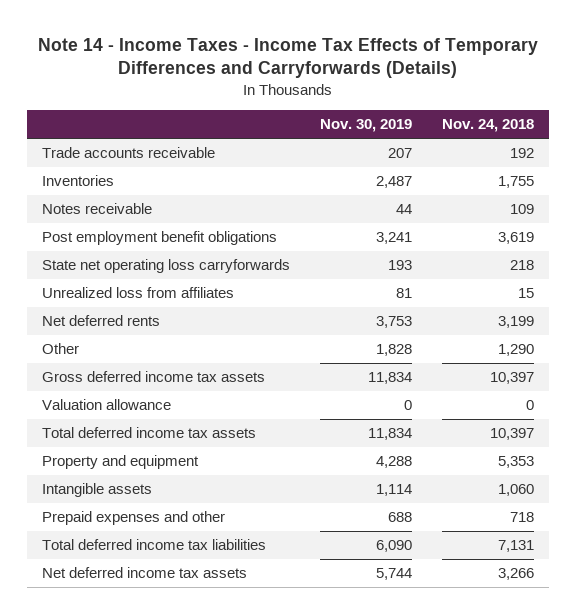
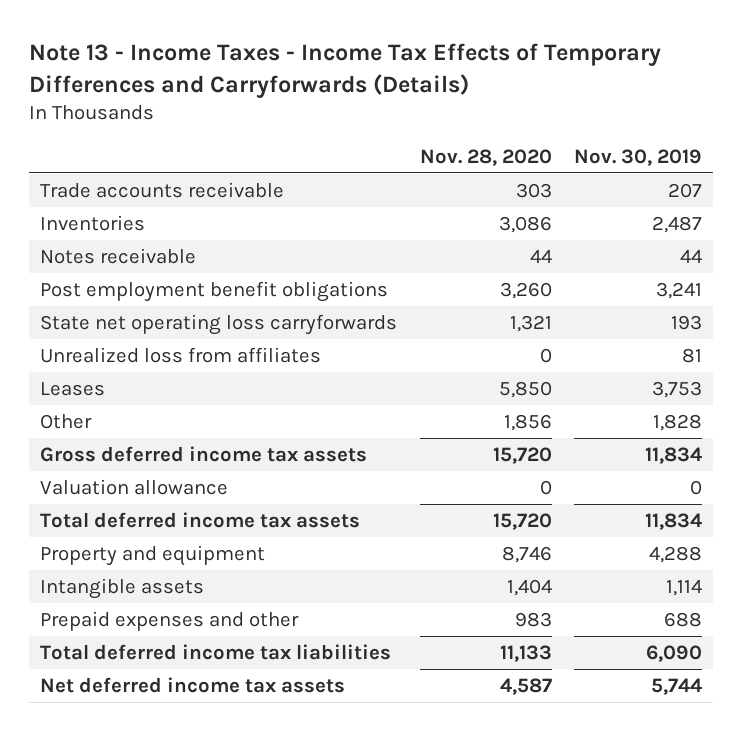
- Note 14 - Income Taxes - Income Tax Effects of Temporary Differences and Carryforwards (Details)
+ Note 13 - Income Taxes - Income Tax Effects of Temporary Differences and Carryforwards (Details)
- | Nov. 30, 2019 | Nov. 24, 2018
+ | Nov. 28, 2020 | Nov. 30, 2019
- Net deferred rents | 3,753 | 3,199
+ Leases | 5,850 | 3,753

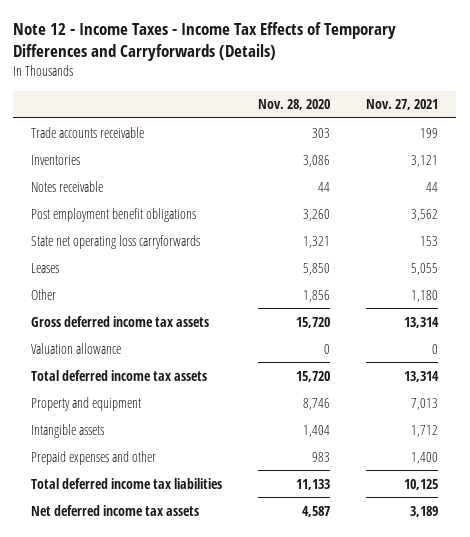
- Note 13 - Income Taxes - Income Tax Effects of Temporary Differences and Carryforwards (Details)
+ Note 12 - Income Taxes - Income Tax Effects of Temporary Differences and Carryforwards (Details)
- | Nov. 28, 2020 | Nov. 30, 2019
+ | Nov. 28, 2020 | Nov. 27, 2021
- Unrealized loss from affiliates | 0 | 81

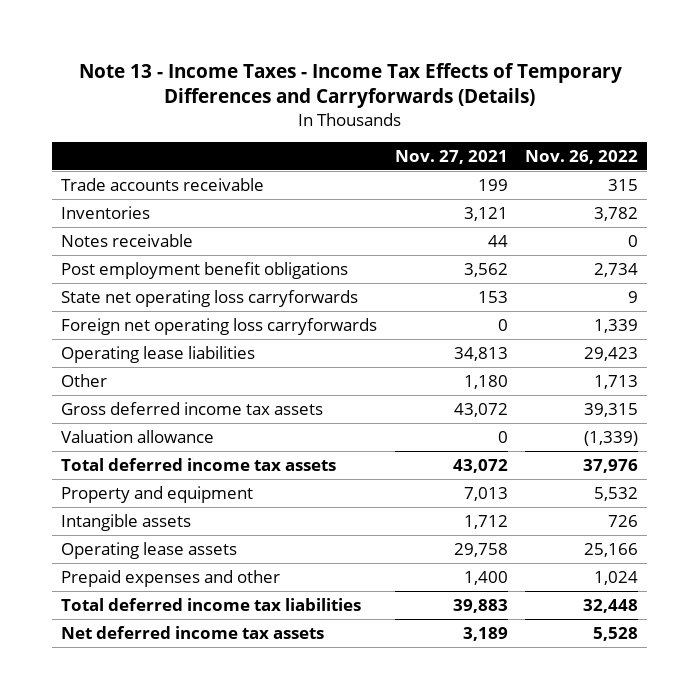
- Note 12 - Income Taxes - Income Tax Effects of Temporary Differences and Carryforwards (Details)
+ Note 13 - Income Taxes - Income Tax Effects of Temporary Differences and Carryforwards (Details)
- | Nov. 28, 2020 | Nov. 27, 2021
+ | Nov. 27, 2021 | Nov. 26, 2022
- Leases | 5,850 | 5,055
+ Foreign net operating loss carryforwards | 0 | 1,339
+ Operating lease liabilities | 34,813 | 29,423
- Gross deferred income tax assets | 15,720 | 13,314
+ Gross deferred income tax assets | 43,072 | 39,315
- Total deferred income tax assets | 15,720 | 13,314
+ Total deferred income tax assets | 43,072 | 37,976
+ Operating lease assets | 29,758 | 25,166
- Total deferred income tax liabilities | 11,133 | 10,125
+ Total deferred income tax liabilities | 39,883 | 32,448

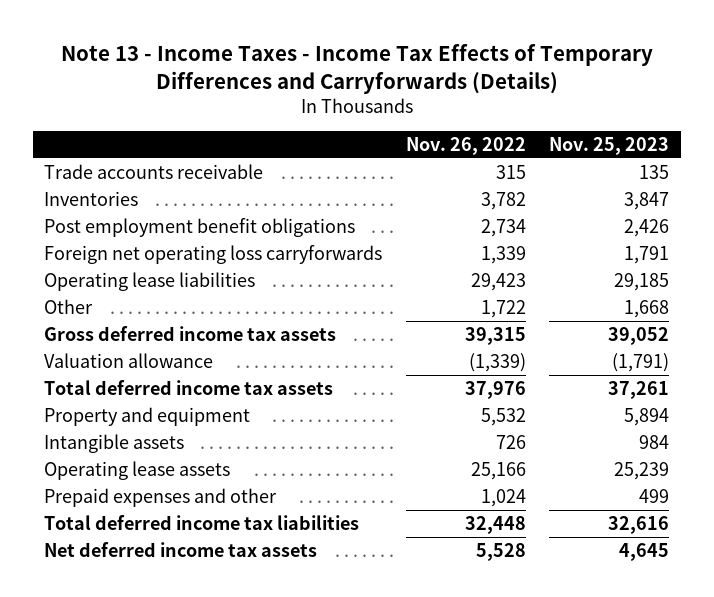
- | Nov. 27, 2021 | Nov. 26, 2022
+ | Nov. 26, 2022 | Nov. 25, 2023
- Notes receivable | 44 | 0
- State net operating loss carryforwards | 153 | 9
- Other | 1,180 | 1,713
+ Other | 1,722 | 1,668

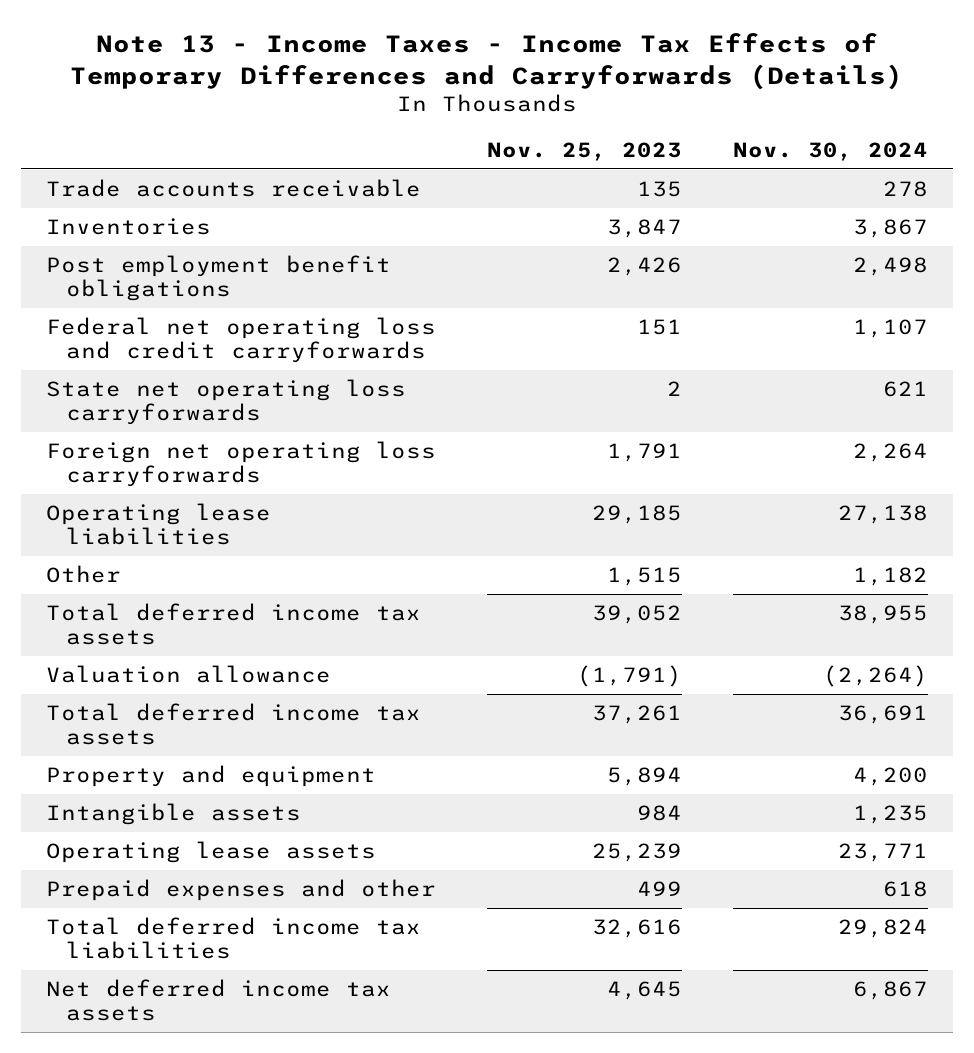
- | Nov. 26, 2022 | Nov. 25, 2023
+ | Nov. 25, 2023 | Nov. 30, 2024
+ Federal net operating loss and credit carryforwards | 151 | 1,107
+ State net operating loss carryforwards | 2 | 621
- Other | 1,722 | 1,668
- Gross deferred income tax assets | 39,315 | 39,052
+ Other | 1,515 | 1,182
+ Total deferred income tax assets | 39,052 | 38,955

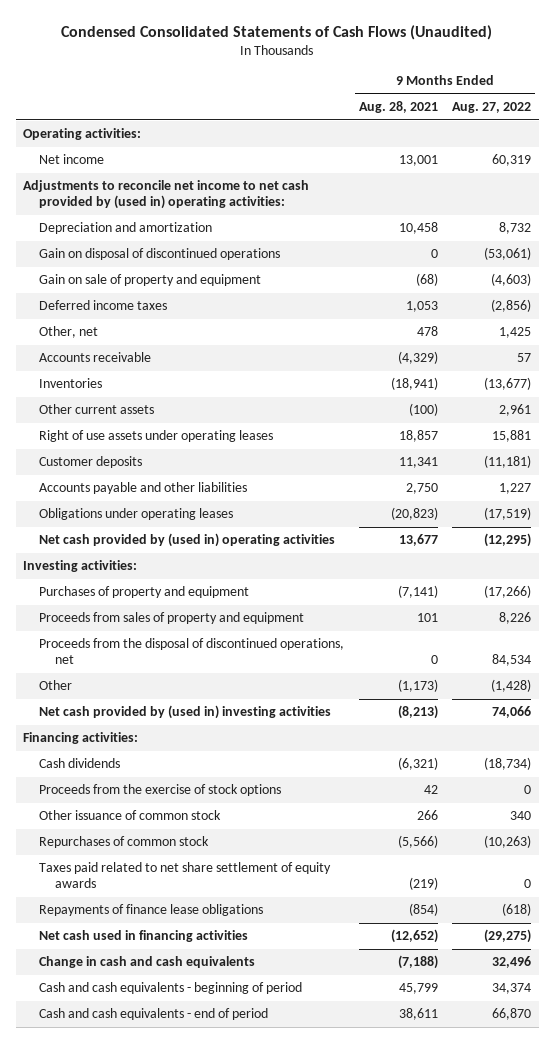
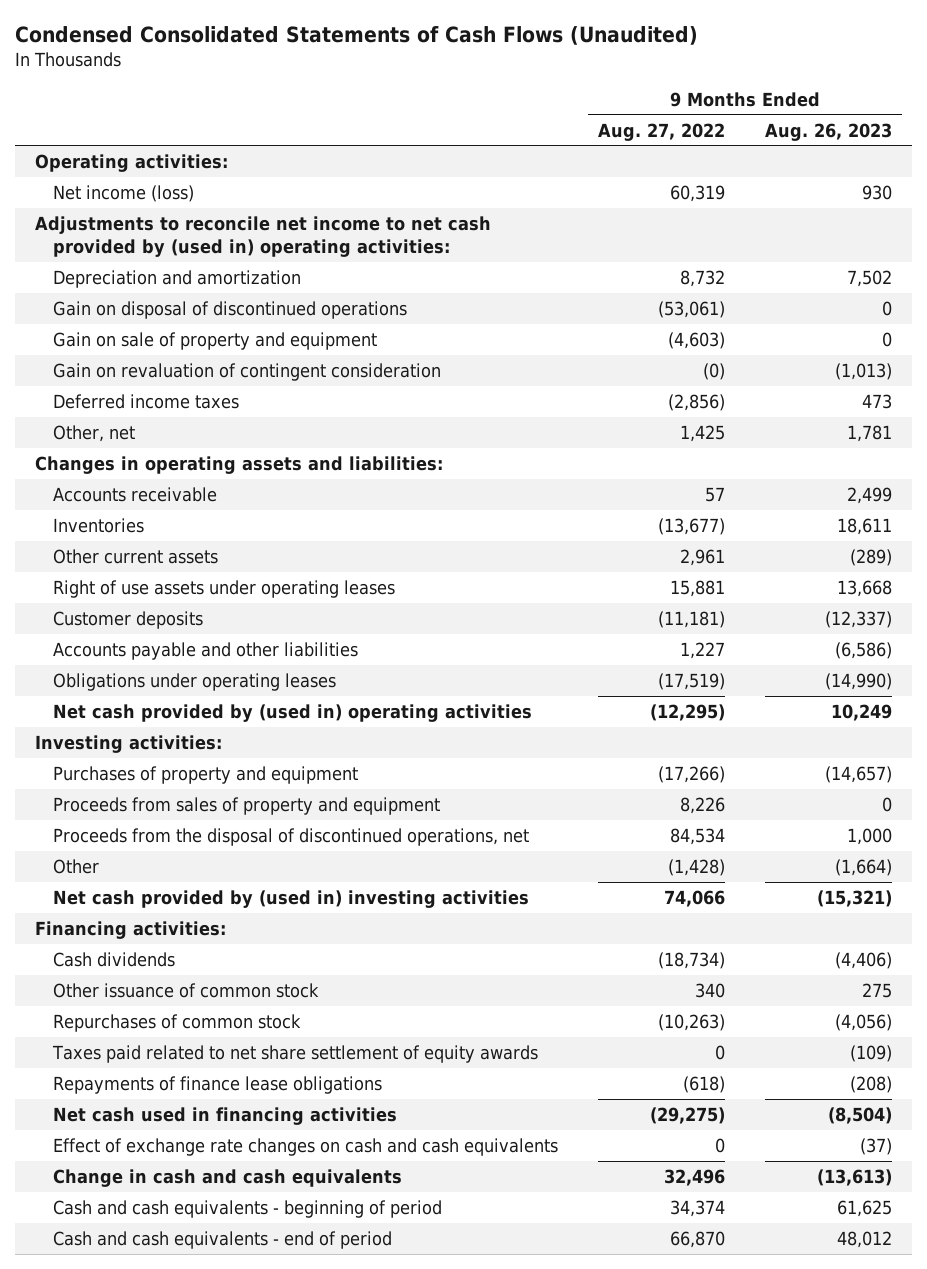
- | 9 Months Ended Aug. 28, 2021 | 9 Months Ended Aug. 27, 2022
+ | 9 Months Ended Aug. 27, 2022 | 9 Months Ended Aug. 26, 2023
- Net income | 13,001 | 60,319
+ Net income (loss) | 60,319 | 930
+ Gain on revaluation of contingent consideration | (0) | (1,013)
+ Changes in operating assets and liabilities:
- Proceeds from the exercise of stock options | 42 | 0
+ Effect of exchange rate changes on cash and cash equivalents | 0 | (37)

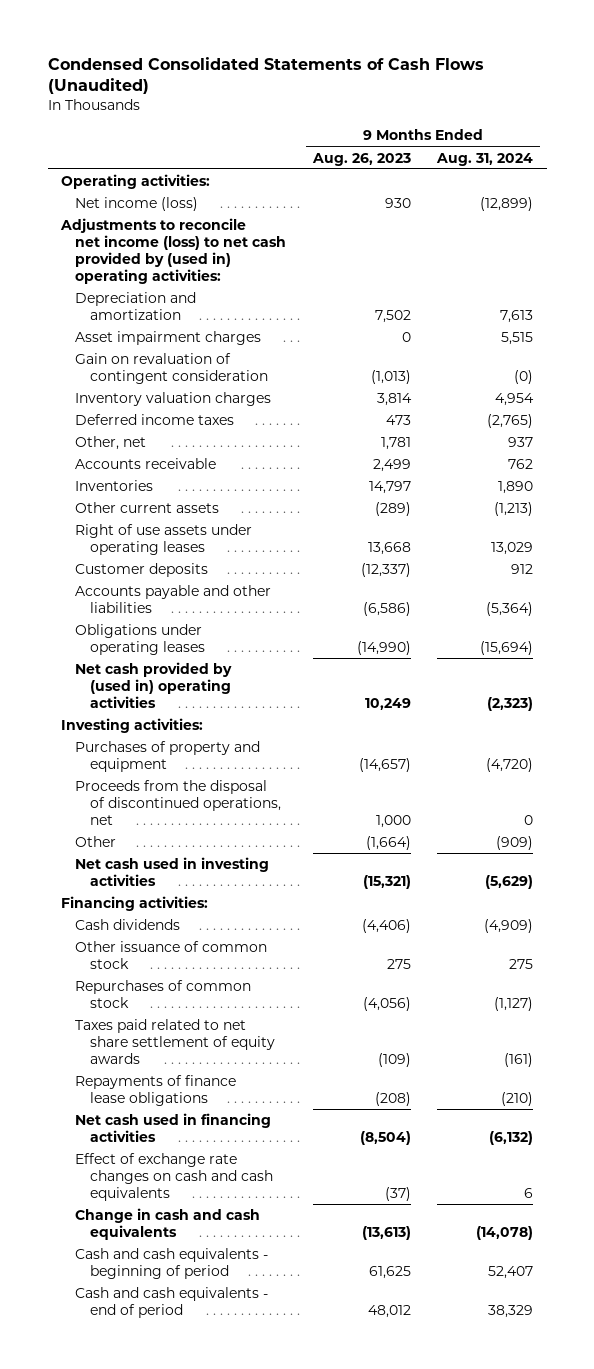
- | 9 Months Ended Aug. 27, 2022 | 9 Months Ended Aug. 26, 2023
+ | 9 Months Ended Aug. 26, 2023 | 9 Months Ended Aug. 31, 2024
- Adjustments to reconcile net income to net cash provided by (used in) operating activities:
+ Adjustments to reconcile net income (loss) to net cash provided by (used in) operating activities:
- Gain on disposal of discontinued operations | (53,061) | 0
- Gain on sale of property and equipment | (4,603) | 0
+ Asset impairment charges | 0 | 5,515
+ Inventory valuation charges | 3,814 | 4,954
- Changes in operating assets and liabilities:
- Inventories | (13,677) | 18,611
+ Inventories | 14,797 | 1,890
- Proceeds from sales of property and equipment | 8,226 | 0
- Net cash provided by (used in) investing activities | 74,066 | (15,321)
+ Net cash used in investing activities | (15,321) | (5,629)

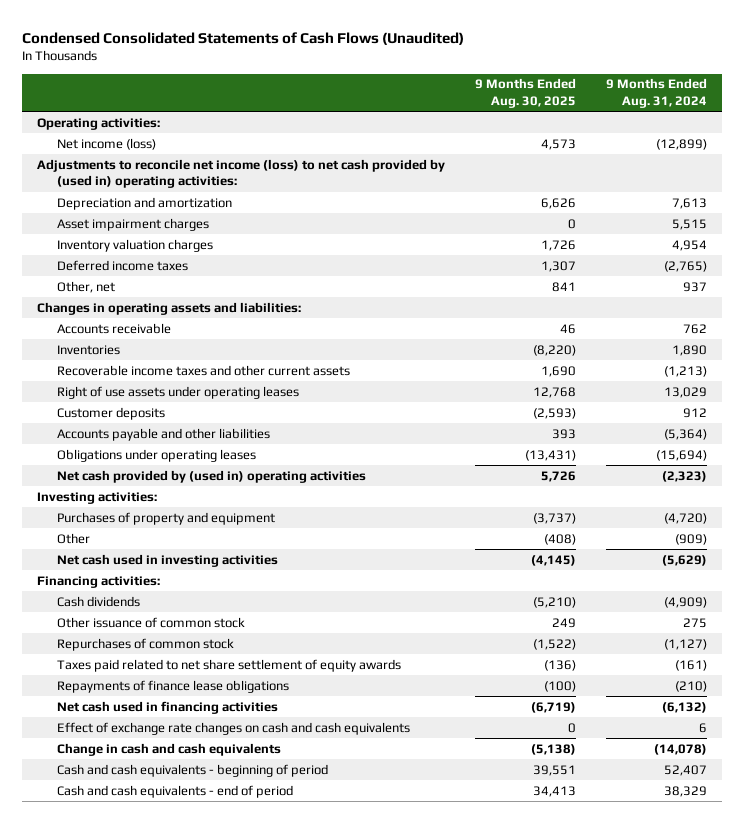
- | 9 Months Ended Aug. 26, 2023 | 9 Months Ended Aug. 31, 2024
+ | 9 Months Ended Aug. 30, 2025 | 9 Months Ended Aug. 31, 2024
- Gain on revaluation of contingent consideration | (1,013) | (0)
+ Changes in operating assets and liabilities:
- Other current assets | (289) | (1,213)
+ Recoverable income taxes and other current assets | 1,690 | (1,213)
- Proceeds from the disposal of discontinued operations, net | 1,000 | 0

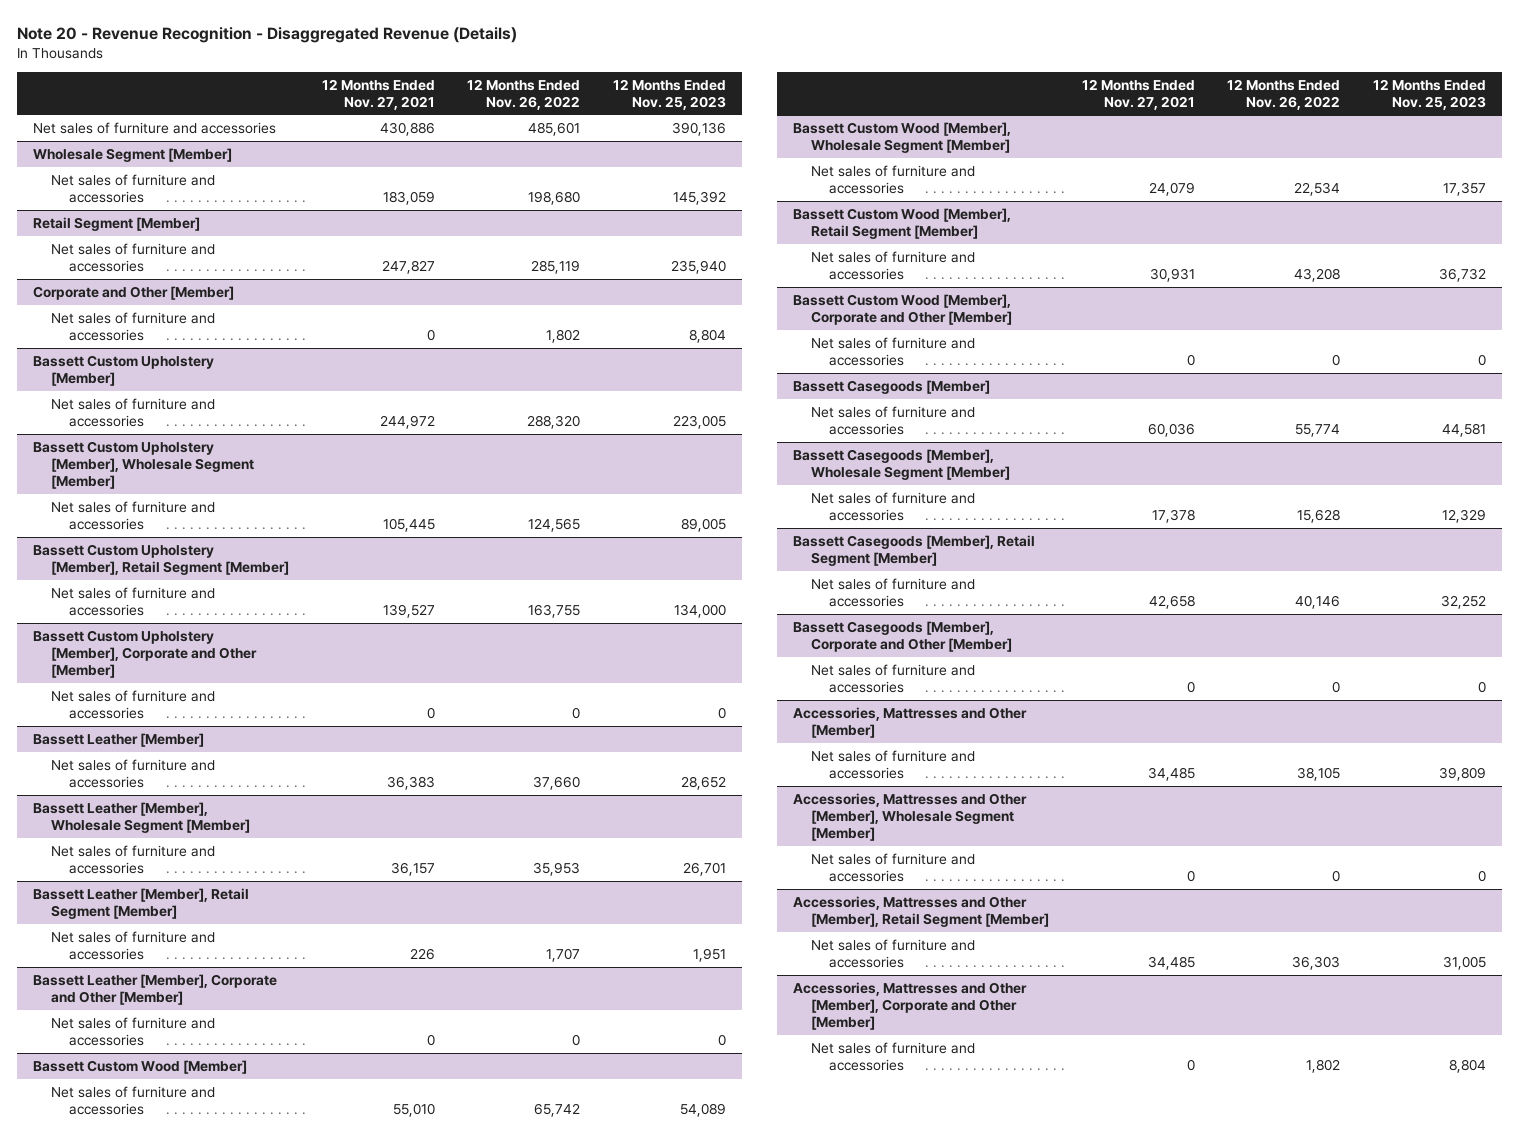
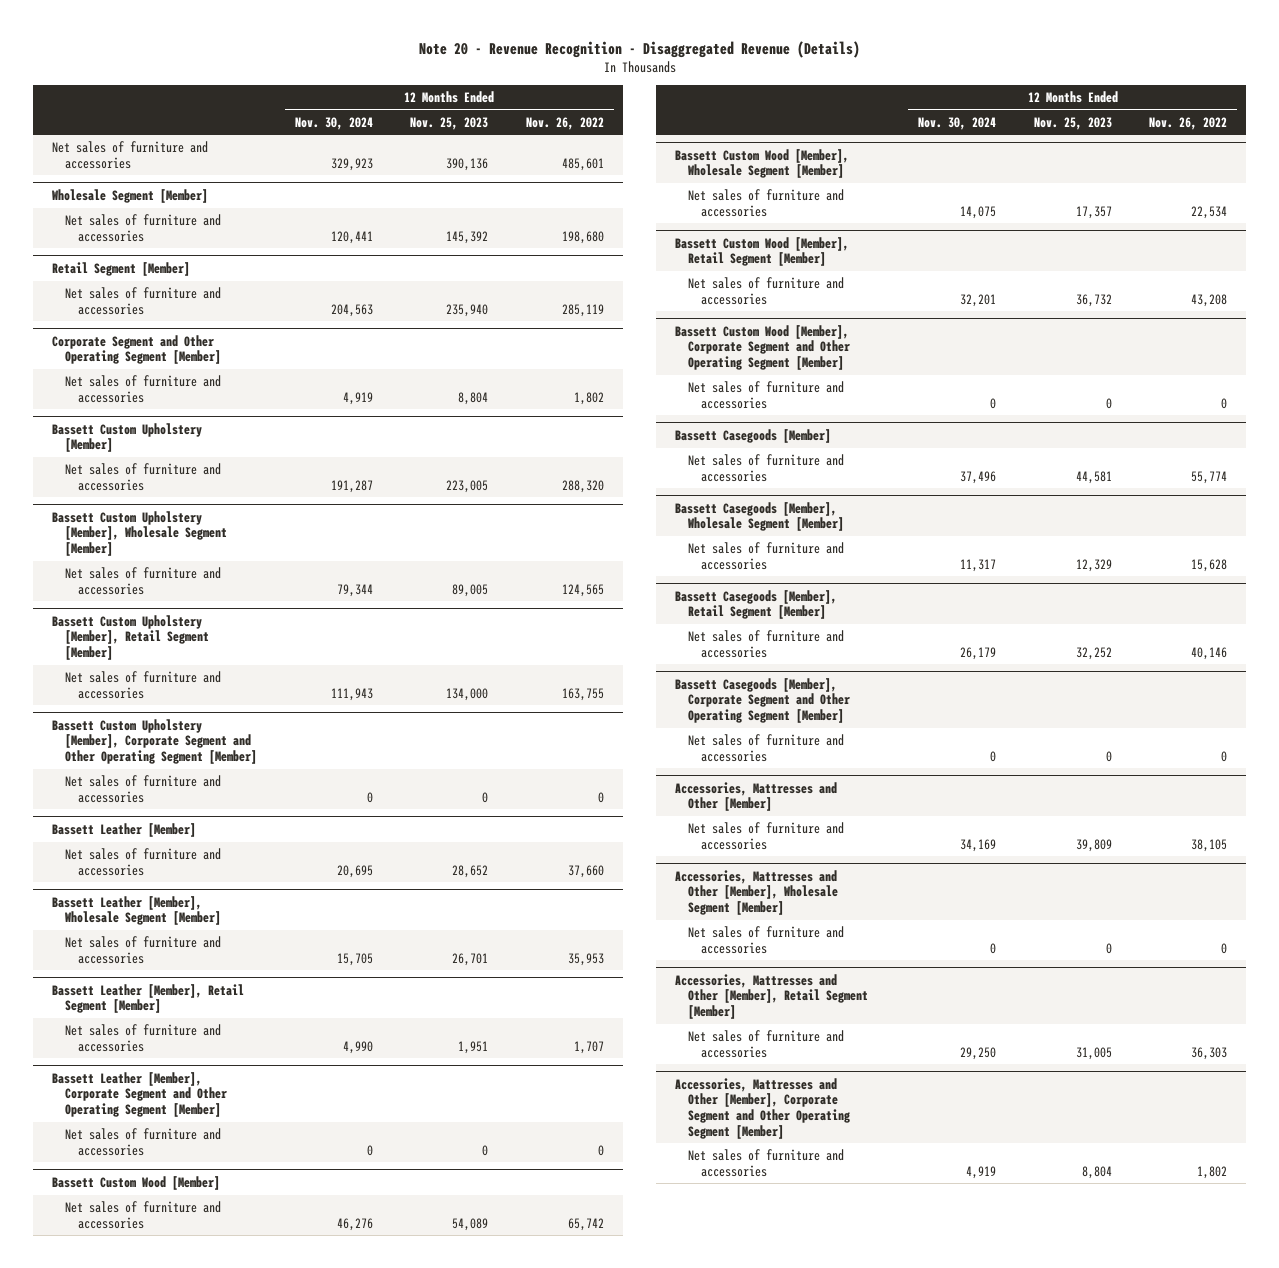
- | 12 Months Ended Nov. 27, 2021 | 12 Months Ended Nov. 26, 2022 | 12 Months Ended Nov. 25, 2023
+ | 12 Months Ended Nov. 30, 2024 | 12 Months Ended Nov. 25, 2023 | 12 Months Ended Nov. 26, 2022
- Corporate and Other [Member]
+ Corporate Segment and Other Operating Segment [Member]
- Bassett Custom Upholstery [Member], Corporate and Other [Member]
+ Bassett Custom Upholstery [Member], Corporate Segment and Other Operating Segment [Member]
- Bassett Leather [Member], Corporate and Other [Member]
+ Bassett Leather [Member], Corporate Segment and Other Operating Segment [Member]
- Bassett Custom Wood [Member], Corporate and Other [Member]
+ Bassett Custom Wood [Member], Corporate Segment and Other Operating Segment [Member]
- Bassett Casegoods [Member], Corporate and Other [Member]
+ Bassett Casegoods [Member], Corporate Segment and Other Operating Segment [Member]
- Accessories, Mattresses and Other [Member], Corporate and Other [Member]
+ Accessories, Mattresses and Other [Member], Corporate Segment and Other Operating Segment [Member]

